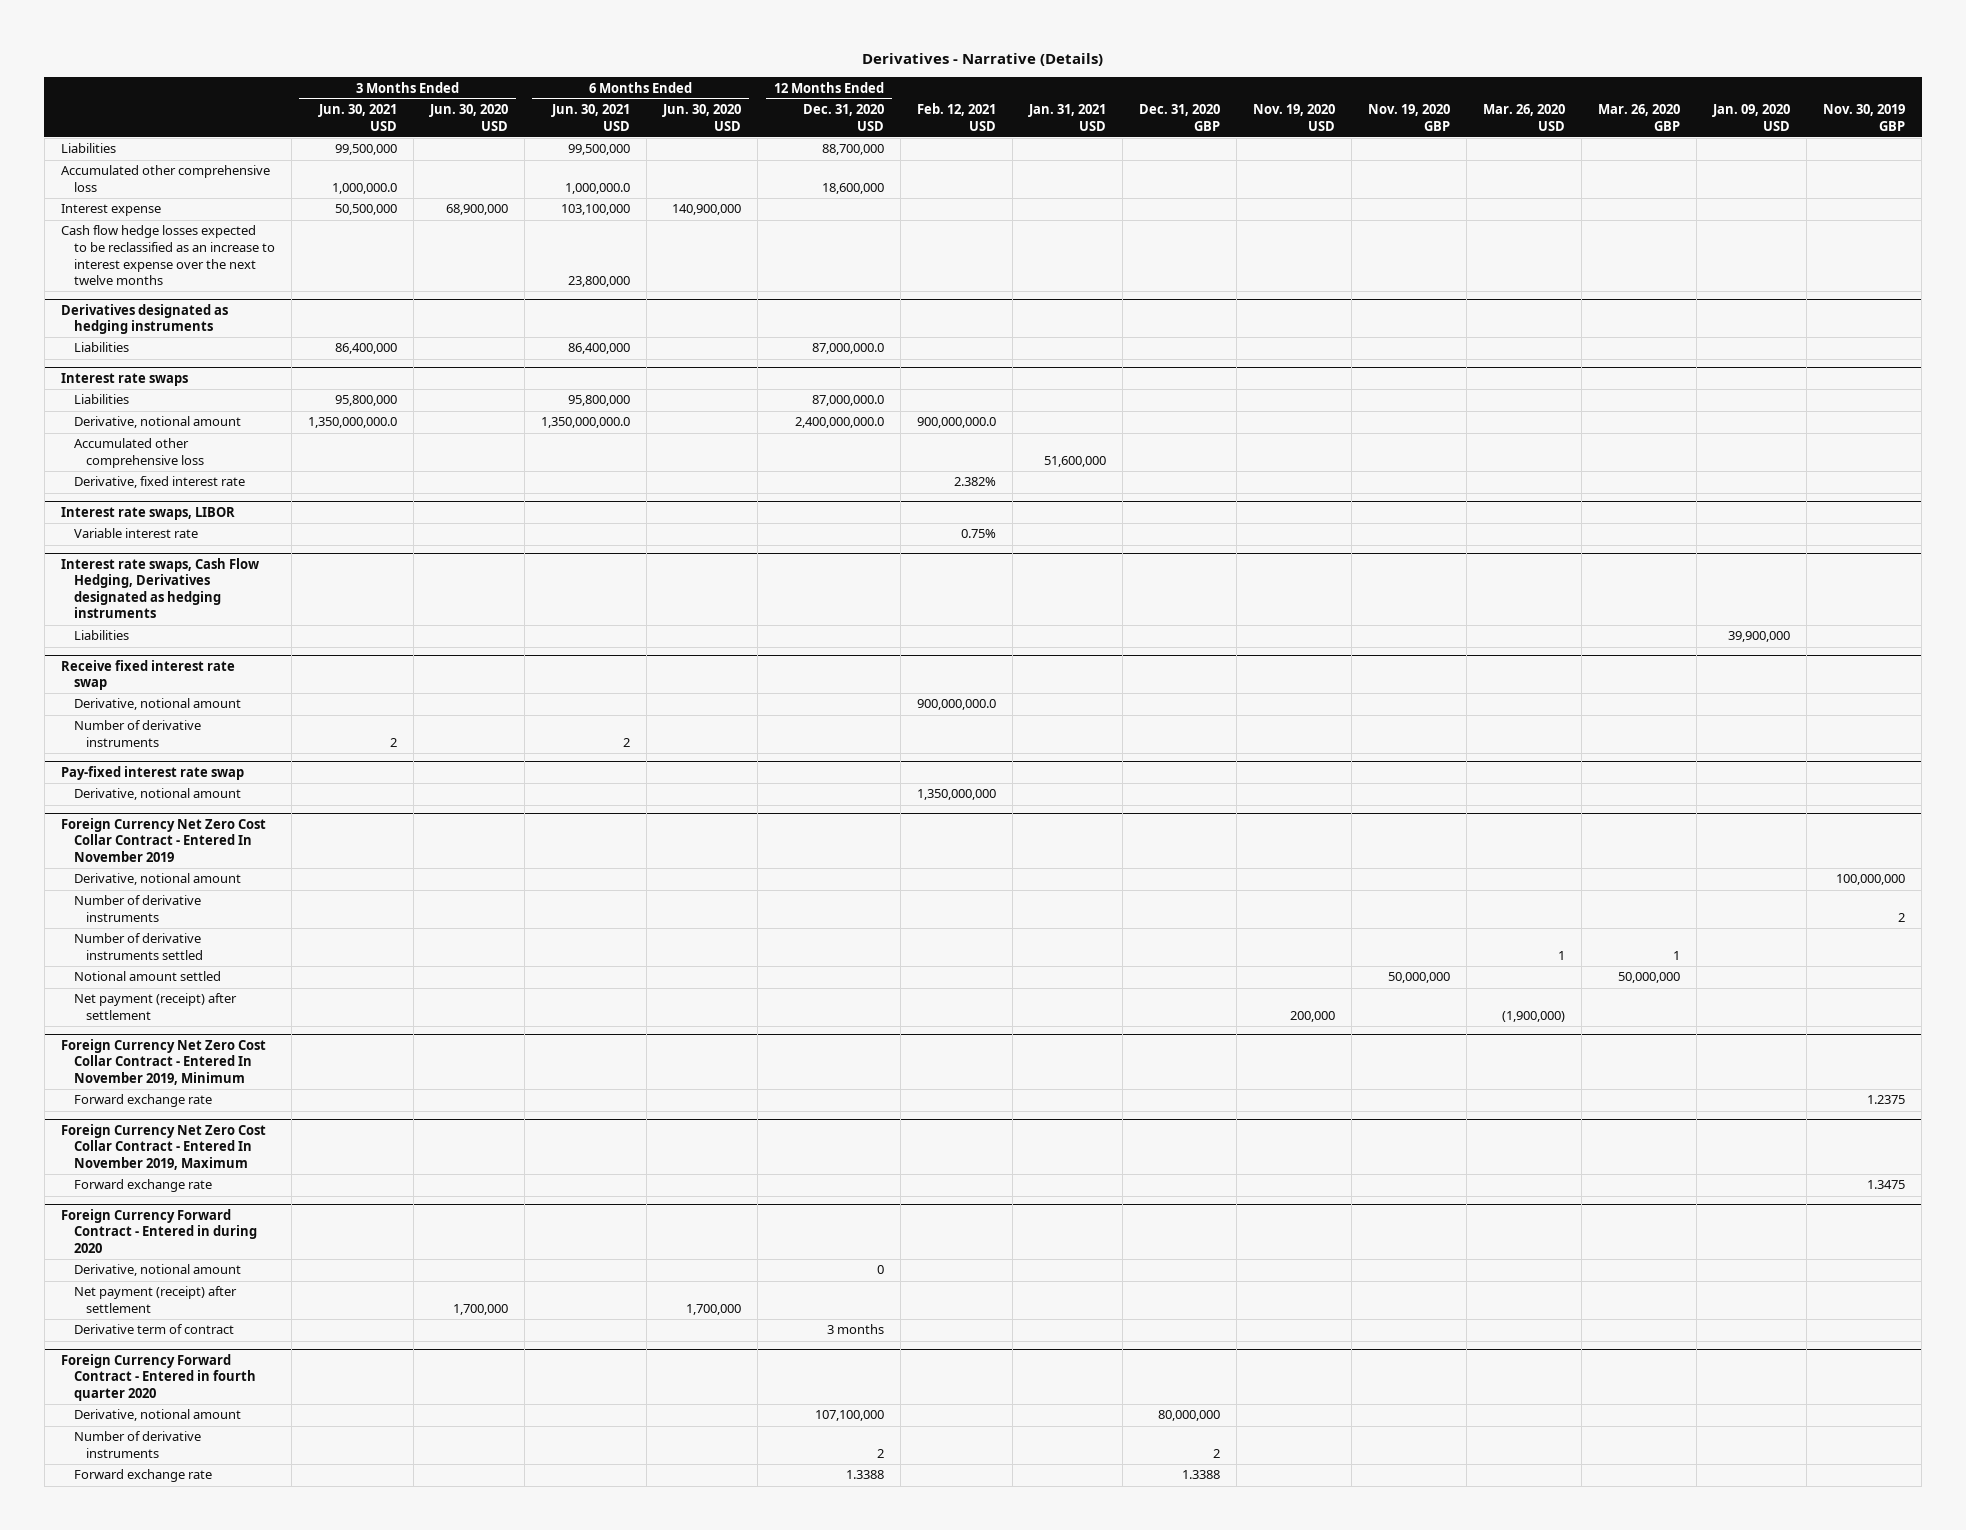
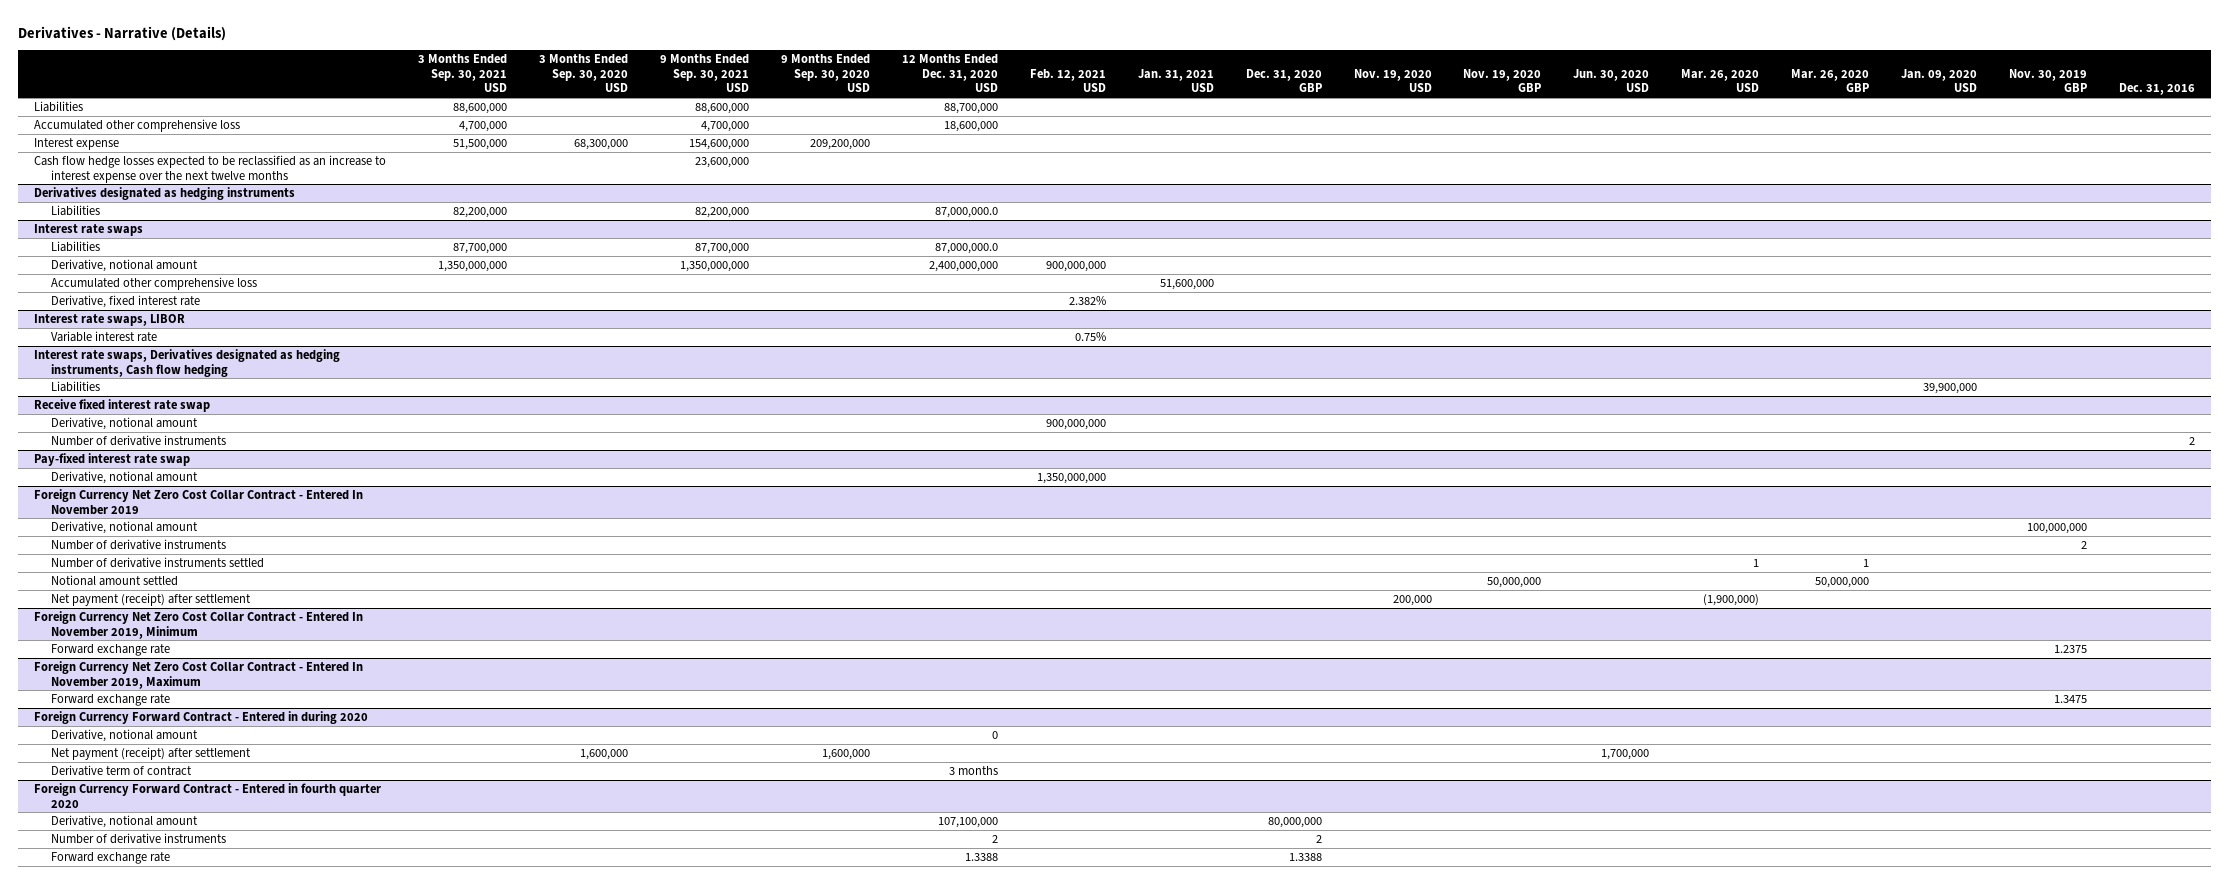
- | 3 Months Ended Jun. 30, 2021 USD | 3 Months Ended Jun. 30, 2020 USD | 6 Months Ended Jun. 30, 2021 USD | 6 Months Ended Jun. 30, 2020 USD | 12 Months Ended Dec. 31, 2020 USD | Feb. 12, 2021 USD | Jan. 31, 2021 USD | Dec. 31, 2020 GBP | Nov. 19, 2020 USD | Nov. 19, 2020 GBP | Mar. 26, 2020 USD | Mar. 26, 2020 GBP | Jan. 09, 2020 USD | Nov. 30, 2019 GBP
+ | 3 Months Ended Sep. 30, 2021 USD | 3 Months Ended Sep. 30, 2020 USD | 9 Months Ended Sep. 30, 2021 USD | 9 Months Ended Sep. 30, 2020 USD | 12 Months Ended Dec. 31, 2020 USD | Feb. 12, 2021 USD | Jan. 31, 2021 USD | Dec. 31, 2020 GBP | Nov. 19, 2020 USD | Nov. 19, 2020 GBP | Jun. 30, 2020 USD | Mar. 26, 2020 USD | Mar. 26, 2020 GBP | Jan. 09, 2020 USD | Nov. 30, 2019 GBP | Dec. 31, 2016
@ Interest rate swaps
- Derivative, notional amount | 1,350,000,000.0 | | 1,350,000,000.0 | | 2,400,000,000.0 | 900,000,000.0 | | | | | | | |
+ Derivative, notional amount | 1,350,000,000 | | 1,350,000,000 | | 2,400,000,000 | 900,000,000 | | | | | | | | | |
- Interest rate swaps, Cash Flow Hedging, Derivatives designated as hedging instruments
+ Interest rate swaps, Derivatives designated as hedging instruments, Cash flow hedging
@ Receive fixed interest rate swap
- Derivative, notional amount | | | | | | 900,000,000.0 | | | | | | | |
+ Derivative, notional amount | | | | | | 900,000,000 | | | | | | | | | |

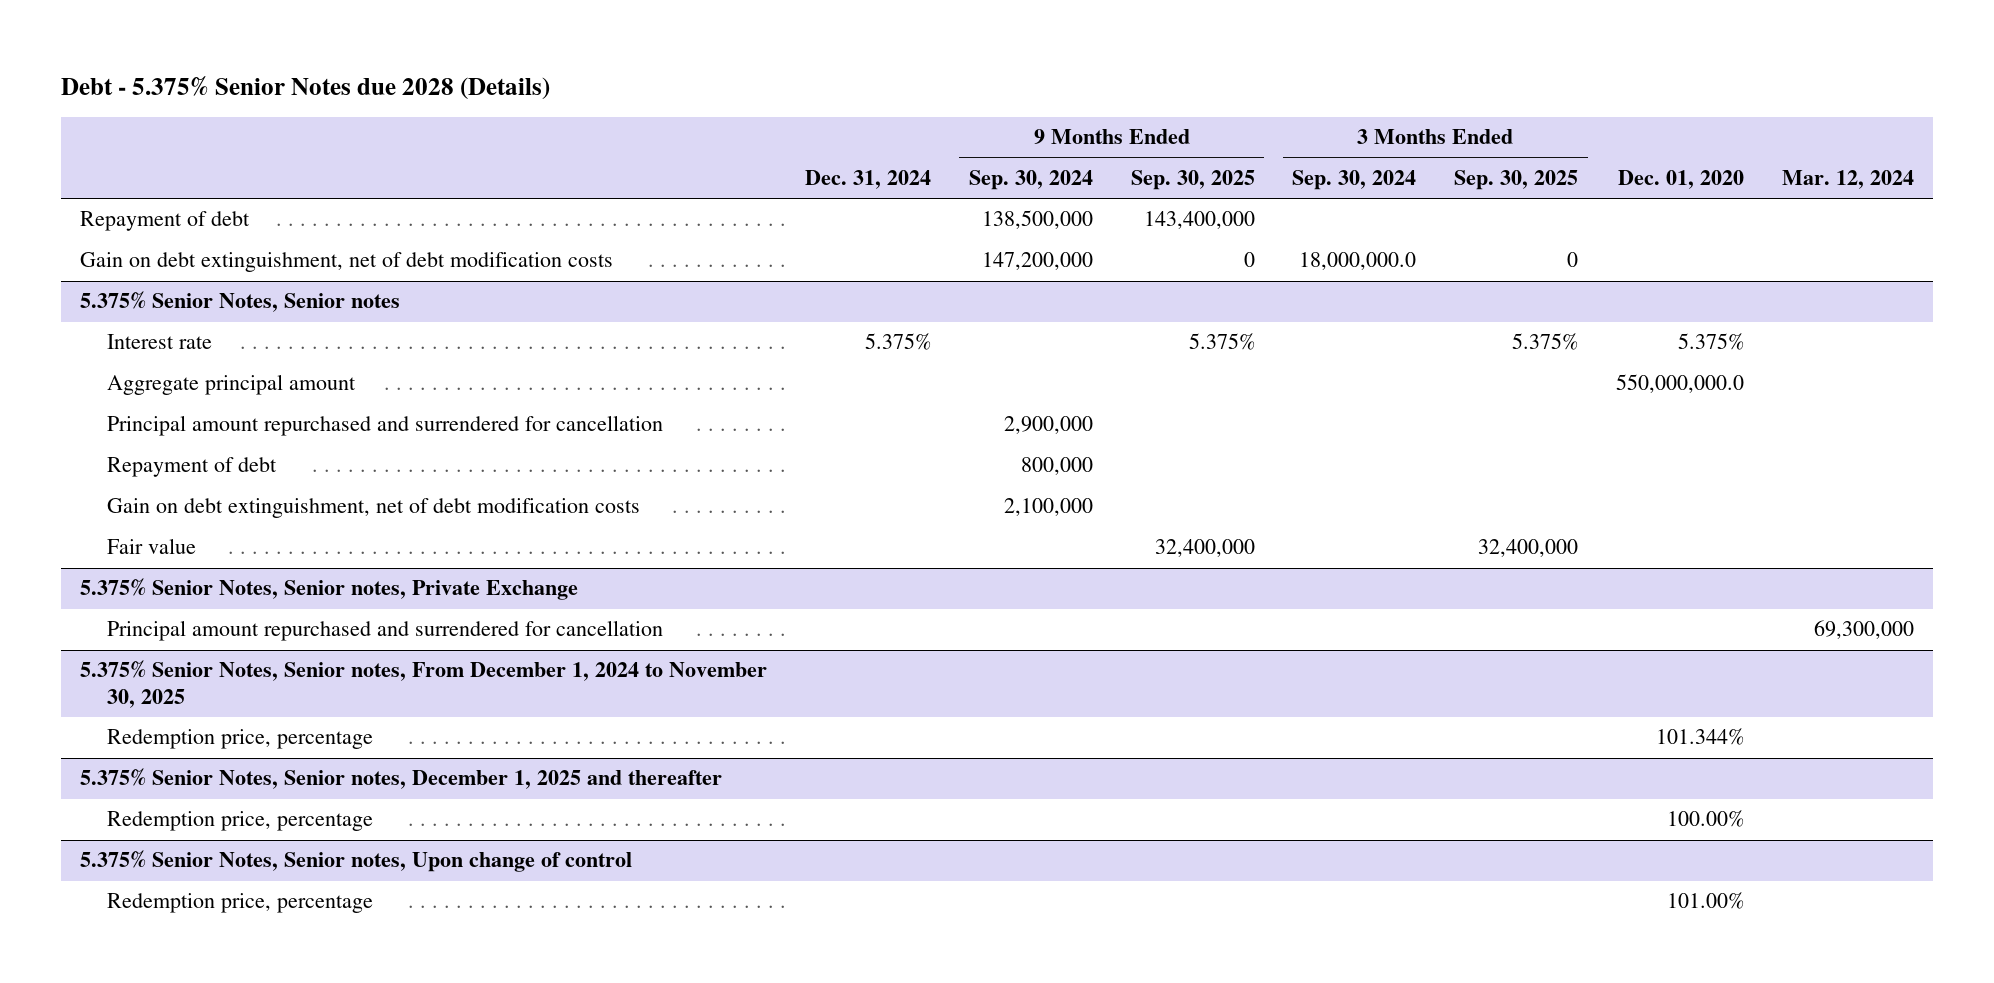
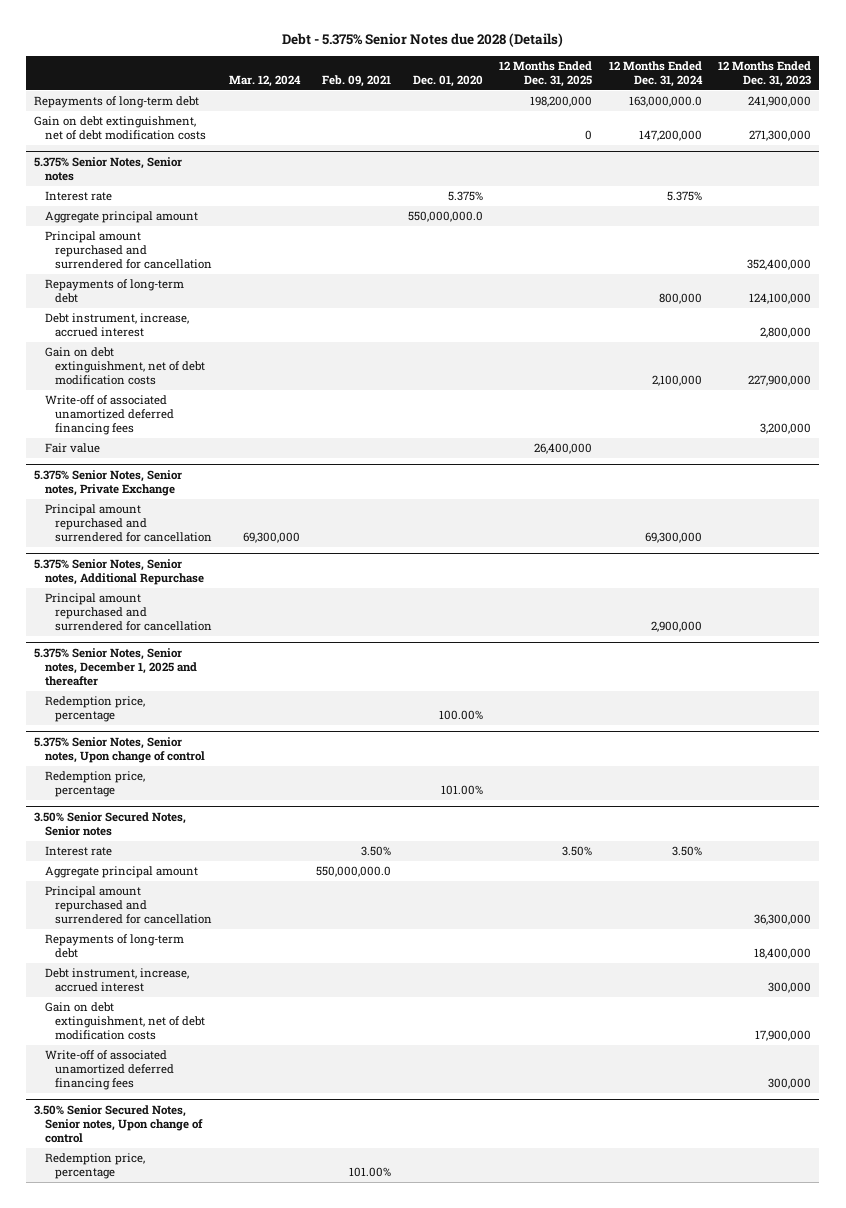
- | Dec. 31, 2024 | 9 Months Ended Sep. 30, 2024 | 9 Months Ended Sep. 30, 2025 | 3 Months Ended Sep. 30, 2024 | 3 Months Ended Sep. 30, 2025 | Dec. 01, 2020 | Mar. 12, 2024
+ | Mar. 12, 2024 | Feb. 09, 2021 | Dec. 01, 2020 | 12 Months Ended Dec. 31, 2025 | 12 Months Ended Dec. 31, 2024 | 12 Months Ended Dec. 31, 2023
- Repayment of debt | | 138,500,000 | 143,400,000 | | | |
+ Repayments of long-term debt | | | | 198,200,000 | 163,000,000.0 | 241,900,000
@ 5.375% Senior Notes, Senior notes
- Repayment of debt | | 800,000 | | | | |
+ Repayments of long-term debt | | | | | 800,000 | 124,100,000
+ Debt instrument, increase, accrued interest | | | | | | 2,800,000
+ Write-off of associated unamortized deferred financing fees | | | | | | 3,200,000
- 5.375% Senior Notes, Senior notes, From December 1, 2024 to November 30, 2025
- Redemption price, percentage | | | | | | 101.344% |
+ 5.375% Senior Notes, Senior notes, Additional Repurchase
+ Principal amount repurchased and surrendered for cancellation | | | | | 2,900,000 |
+ 3.50% Senior Secured Notes, Senior notes
+ Interest rate | | 3.50% | | 3.50% | 3.50% |
+ Aggregate principal amount | | 550,000,000.0 | | | |
+ Principal amount repurchased and surrendered for cancellation | | | | | | 36,300,000
+ Repayments of long-term debt | | | | | | 18,400,000
+ Debt instrument, increase, accrued interest | | | | | | 300,000
+ Gain on debt extinguishment, net of debt modification costs | | | | | | 17,900,000
+ Write-off of associated unamortized deferred financing fees | | | | | | 300,000
+ 3.50% Senior Secured Notes, Senior notes, Upon change of control
+ Redemption price, percentage | | 101.00% | | | |

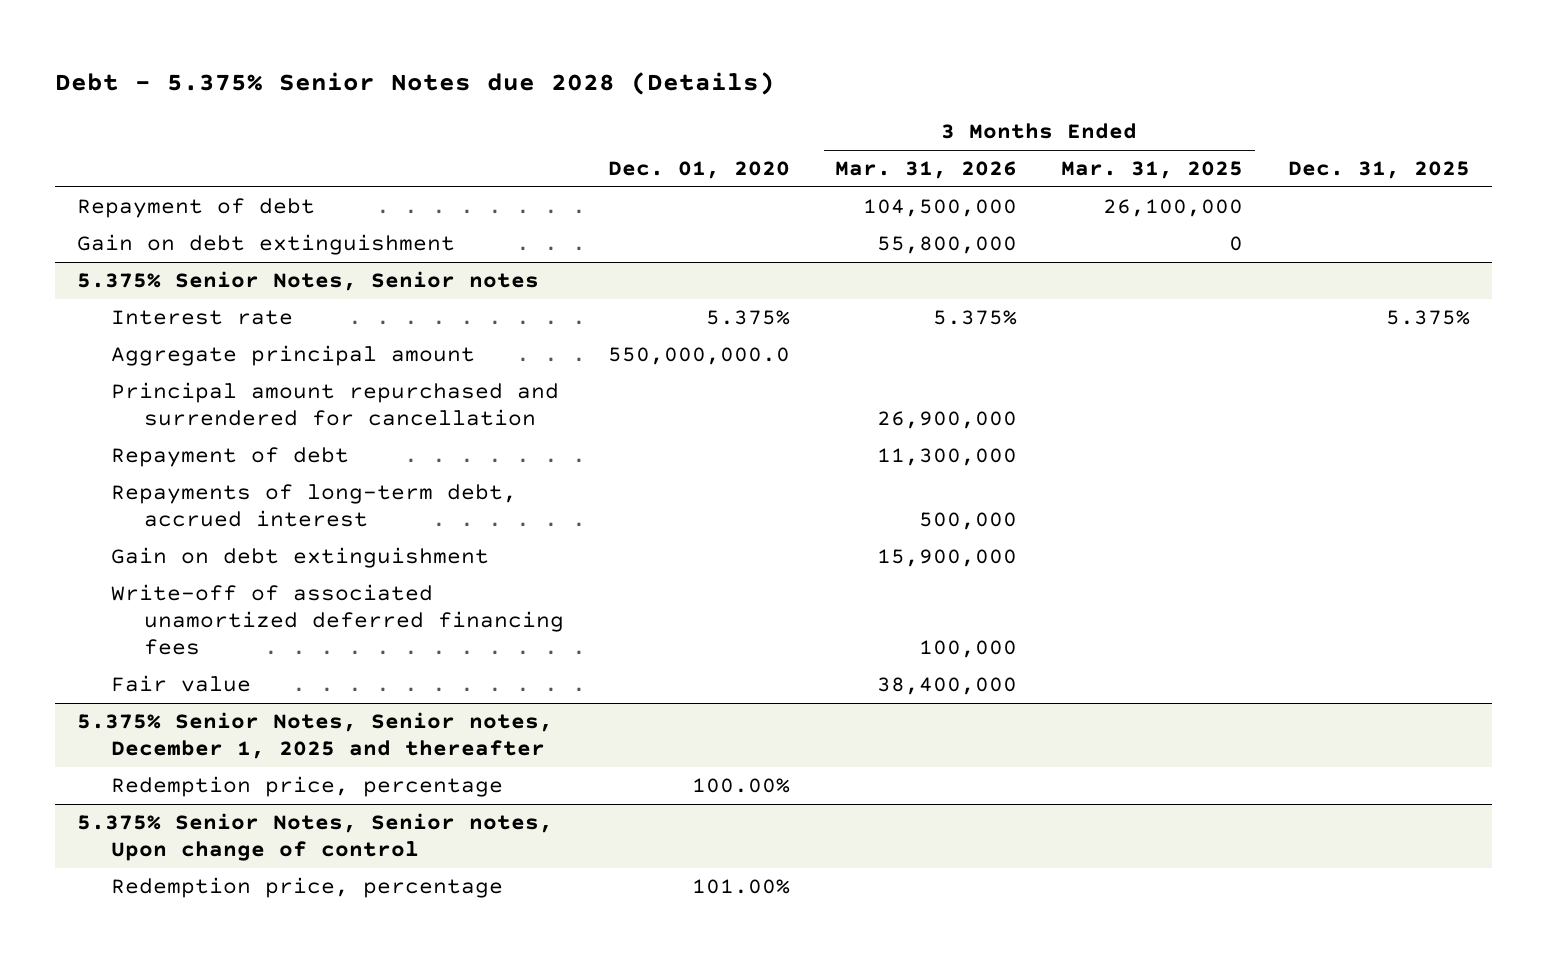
- | Mar. 12, 2024 | Feb. 09, 2021 | Dec. 01, 2020 | 12 Months Ended Dec. 31, 2025 | 12 Months Ended Dec. 31, 2024 | 12 Months Ended Dec. 31, 2023
+ | Dec. 01, 2020 | 3 Months Ended Mar. 31, 2026 | 3 Months Ended Mar. 31, 2025 | Dec. 31, 2025
- Repayments of long-term debt | | | | 198,200,000 | 163,000,000.0 | 241,900,000
- Gain on debt extinguishment, net of debt modification costs | | | | 0 | 147,200,000 | 271,300,000
+ Repayment of debt | | 104,500,000 | 26,100,000 |
+ Gain on debt extinguishment | | 55,800,000 | 0 |
@ 5.375% Senior Notes, Senior notes
- Repayments of long-term debt | | | | | 800,000 | 124,100,000
- Debt instrument, increase, accrued interest | | | | | | 2,800,000
- Gain on debt extinguishment, net of debt modification costs | | | | | 2,100,000 | 227,900,000
+ Repayment of debt | | 11,300,000 | |
+ Repayments of long-term debt, accrued interest | | 500,000 | |
+ Gain on debt extinguishment | | 15,900,000 | |
- 5.375% Senior Notes, Senior notes, Private Exchange
- Principal amount repurchased and surrendered for cancellation | 69,300,000 | | | | 69,300,000 |
- 5.375% Senior Notes, Senior notes, Additional Repurchase
- Principal amount repurchased and surrendered for cancellation | | | | | 2,900,000 |
- 3.50% Senior Secured Notes, Senior notes
- Interest rate | | 3.50% | | 3.50% | 3.50% |
- Aggregate principal amount | | 550,000,000.0 | | | |
- Principal amount repurchased and surrendered for cancellation | | | | | | 36,300,000
- Repayments of long-term debt | | | | | | 18,400,000
- Debt instrument, increase, accrued interest | | | | | | 300,000
- Gain on debt extinguishment, net of debt modification costs | | | | | | 17,900,000
- Write-off of associated unamortized deferred financing fees | | | | | | 300,000
- 3.50% Senior Secured Notes, Senior notes, Upon change of control
- Redemption price, percentage | | 101.00% | | | |

